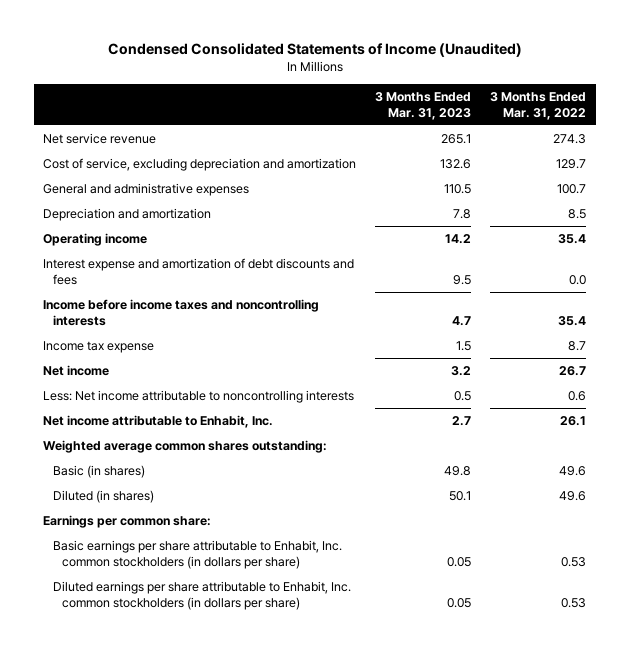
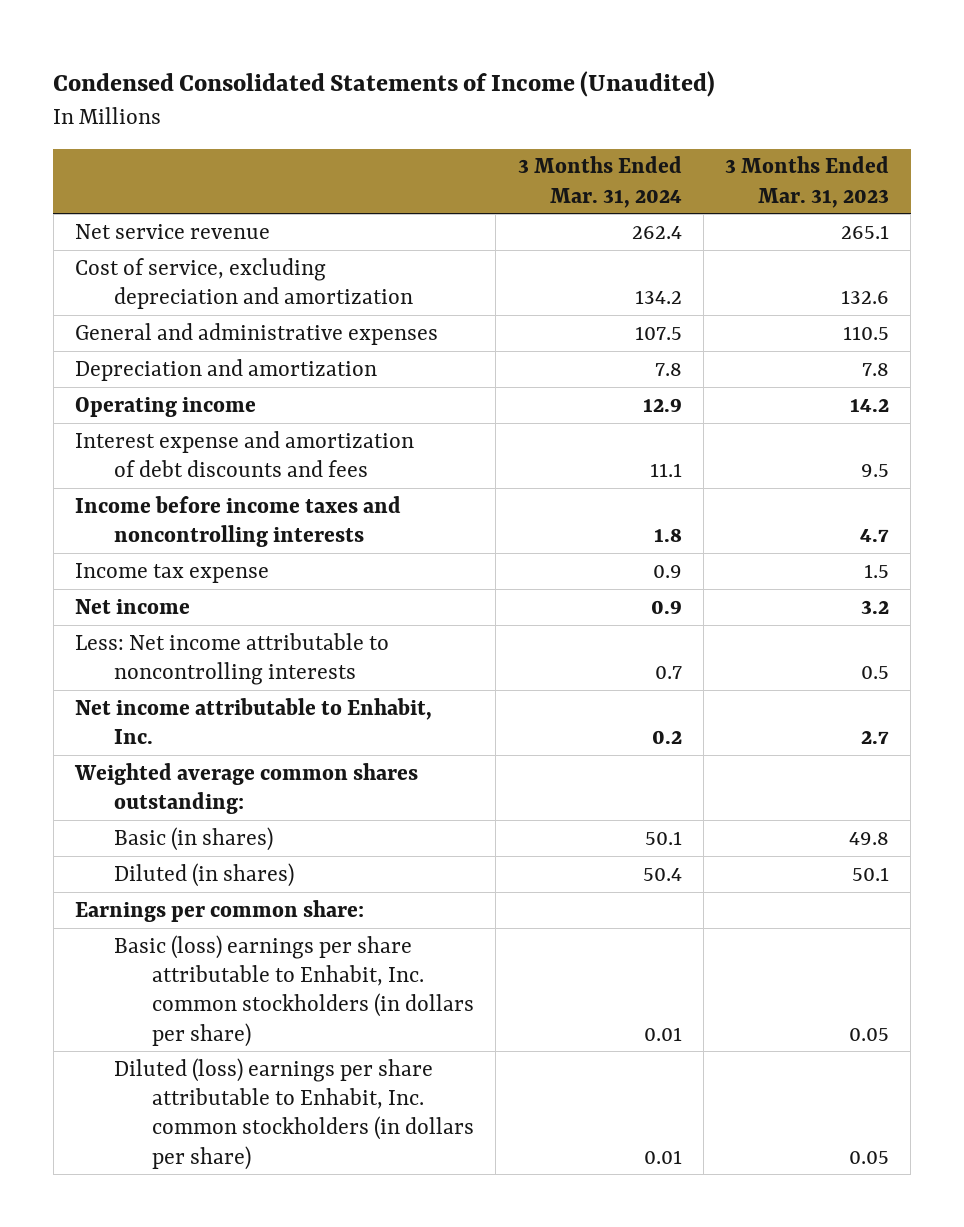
- | 3 Months Ended Mar. 31, 2023 | 3 Months Ended Mar. 31, 2022
+ | 3 Months Ended Mar. 31, 2024 | 3 Months Ended Mar. 31, 2023
- Basic earnings per share attributable to Enhabit, Inc. common stockholders (in dollars per share) | 0.05 | 0.53
- Diluted earnings per share attributable to Enhabit, Inc. common stockholders (in dollars per share) | 0.05 | 0.53
+ Basic (loss) earnings per share attributable to Enhabit, Inc. common stockholders (in dollars per share) | 0.01 | 0.05
+ Diluted (loss) earnings per share attributable to Enhabit, Inc. common stockholders (in dollars per share) | 0.01 | 0.05

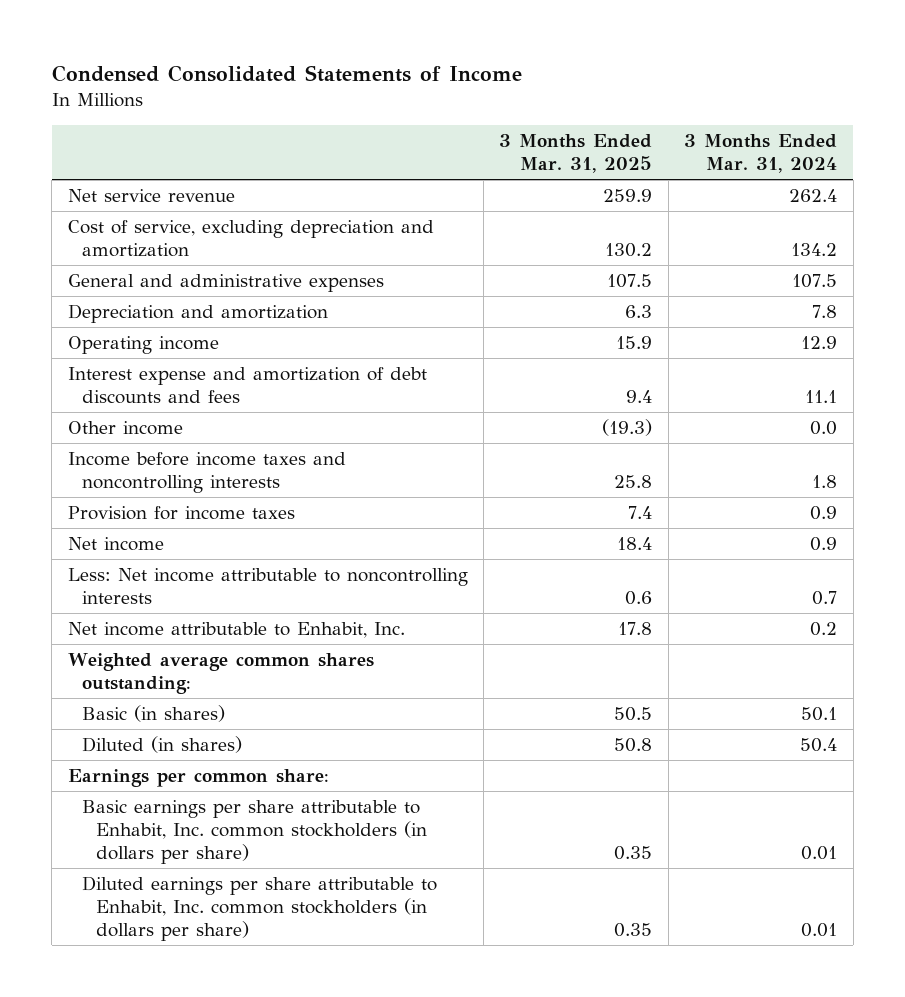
- Condensed Consolidated Statements of Income (Unaudited)
+ Condensed Consolidated Statements of Income
- | 3 Months Ended Mar. 31, 2024 | 3 Months Ended Mar. 31, 2023
+ | 3 Months Ended Mar. 31, 2025 | 3 Months Ended Mar. 31, 2024
+ Other income | (19.3) | 0.0
- Income tax expense | 0.9 | 1.5
+ Provision for income taxes | 7.4 | 0.9
- Basic (loss) earnings per share attributable to Enhabit, Inc. common stockholders (in dollars per share) | 0.01 | 0.05
- Diluted (loss) earnings per share attributable to Enhabit, Inc. common stockholders (in dollars per share) | 0.01 | 0.05
+ Basic earnings per share attributable to Enhabit, Inc. common stockholders (in dollars per share) | 0.35 | 0.01
+ Diluted earnings per share attributable to Enhabit, Inc. common stockholders (in dollars per share) | 0.35 | 0.01

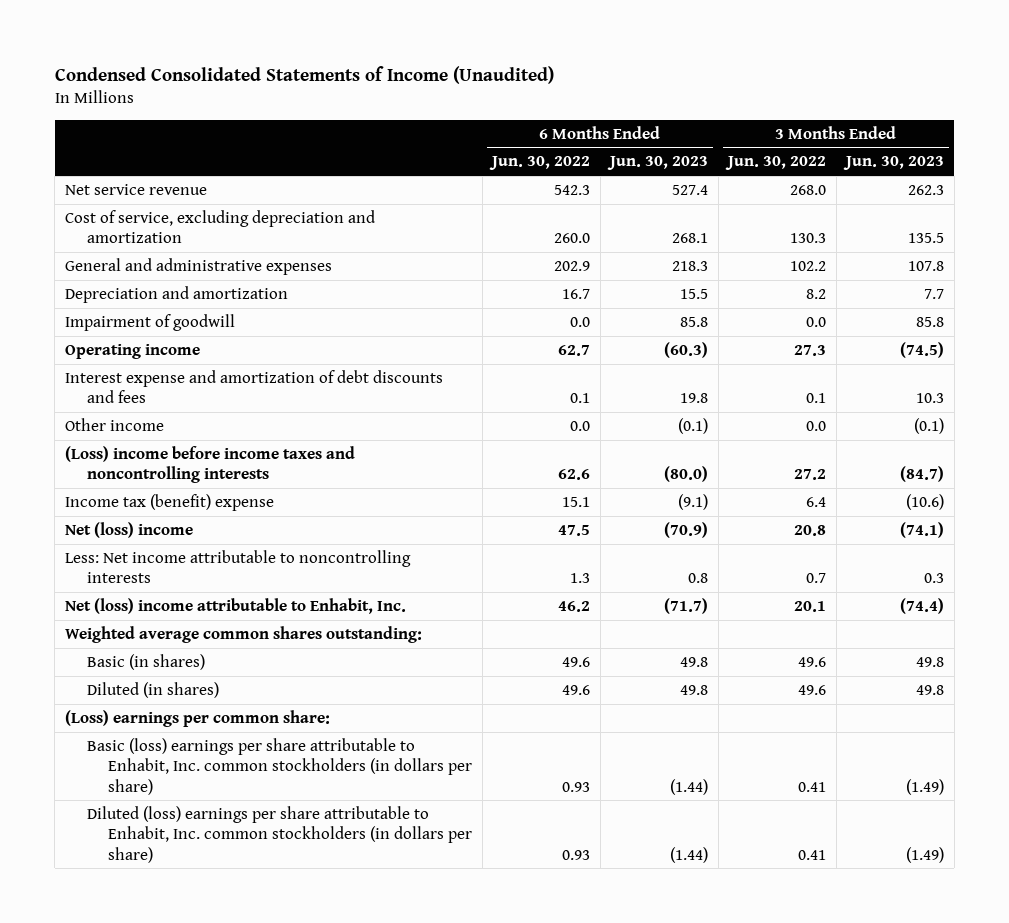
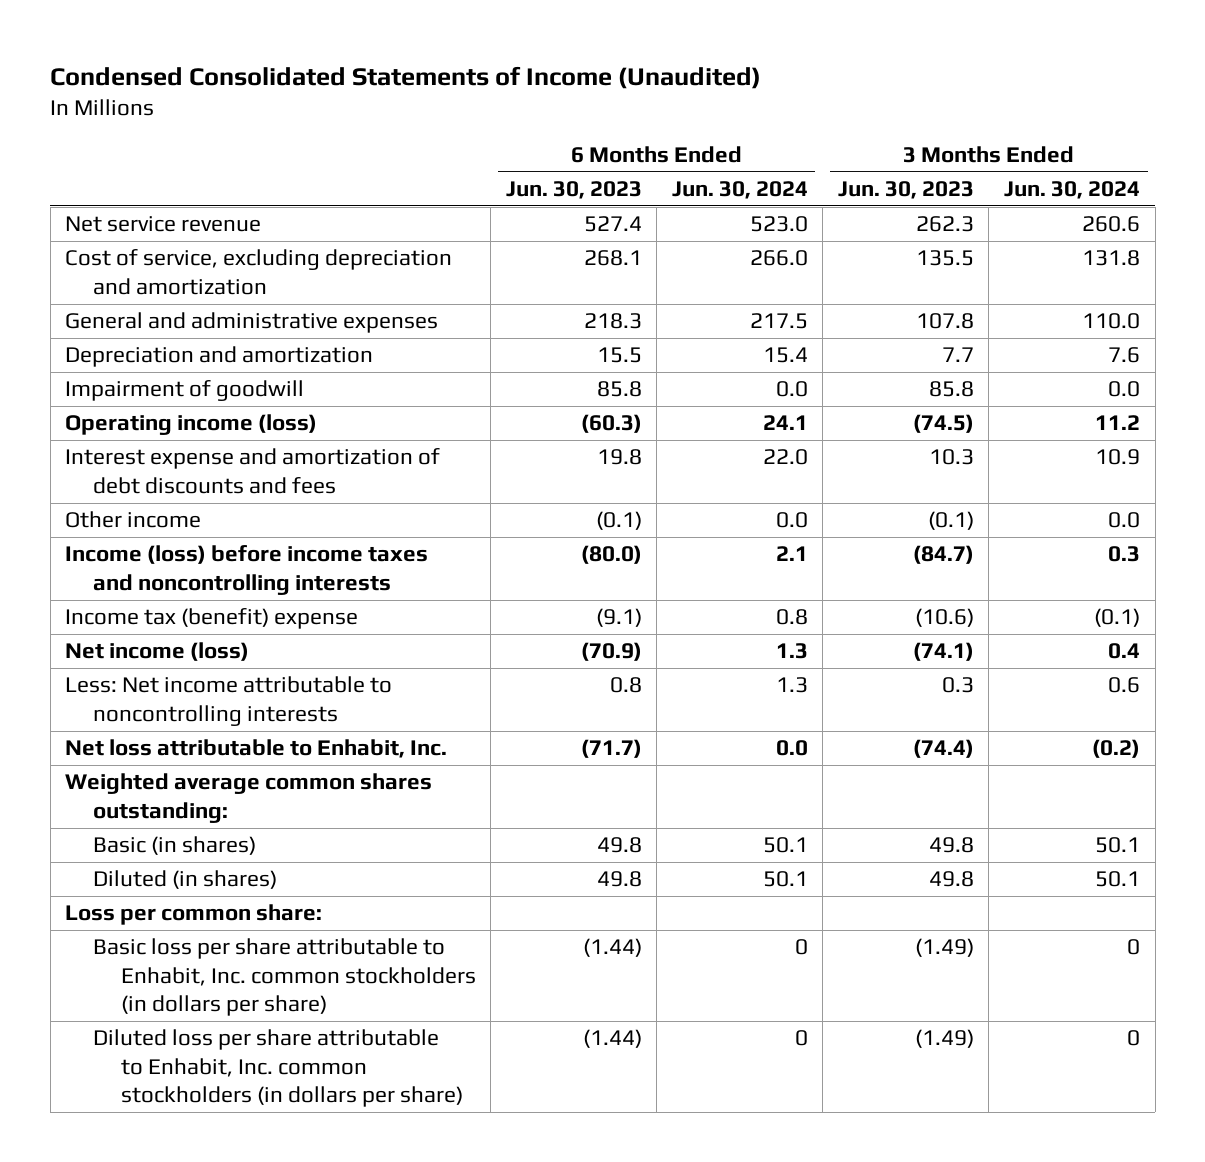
- | 6 Months Ended Jun. 30, 2022 | 6 Months Ended Jun. 30, 2023 | 3 Months Ended Jun. 30, 2022 | 3 Months Ended Jun. 30, 2023
+ | 6 Months Ended Jun. 30, 2023 | 6 Months Ended Jun. 30, 2024 | 3 Months Ended Jun. 30, 2023 | 3 Months Ended Jun. 30, 2024
- Operating income | 62.7 | (60.3) | 27.3 | (74.5)
+ Operating income (loss) | (60.3) | 24.1 | (74.5) | 11.2
- (Loss) income before income taxes and noncontrolling interests | 62.6 | (80.0) | 27.2 | (84.7)
+ Income (loss) before income taxes and noncontrolling interests | (80.0) | 2.1 | (84.7) | 0.3
- Net (loss) income | 47.5 | (70.9) | 20.8 | (74.1)
+ Net income (loss) | (70.9) | 1.3 | (74.1) | 0.4
- Net (loss) income attributable to Enhabit, Inc. | 46.2 | (71.7) | 20.1 | (74.4)
+ Net loss attributable to Enhabit, Inc. | (71.7) | 0.0 | (74.4) | (0.2)
- (Loss) earnings per common share:
- Basic (loss) earnings per share attributable to Enhabit, Inc. common stockholders (in dollars per share) | 0.93 | (1.44) | 0.41 | (1.49)
- Diluted (loss) earnings per share attributable to Enhabit, Inc. common stockholders (in dollars per share) | 0.93 | (1.44) | 0.41 | (1.49)
+ Loss per common share:
+ Basic loss per share attributable to Enhabit, Inc. common stockholders (in dollars per share) | (1.44) | 0 | (1.49) | 0
+ Diluted loss per share attributable to Enhabit, Inc. common stockholders (in dollars per share) | (1.44) | 0 | (1.49) | 0

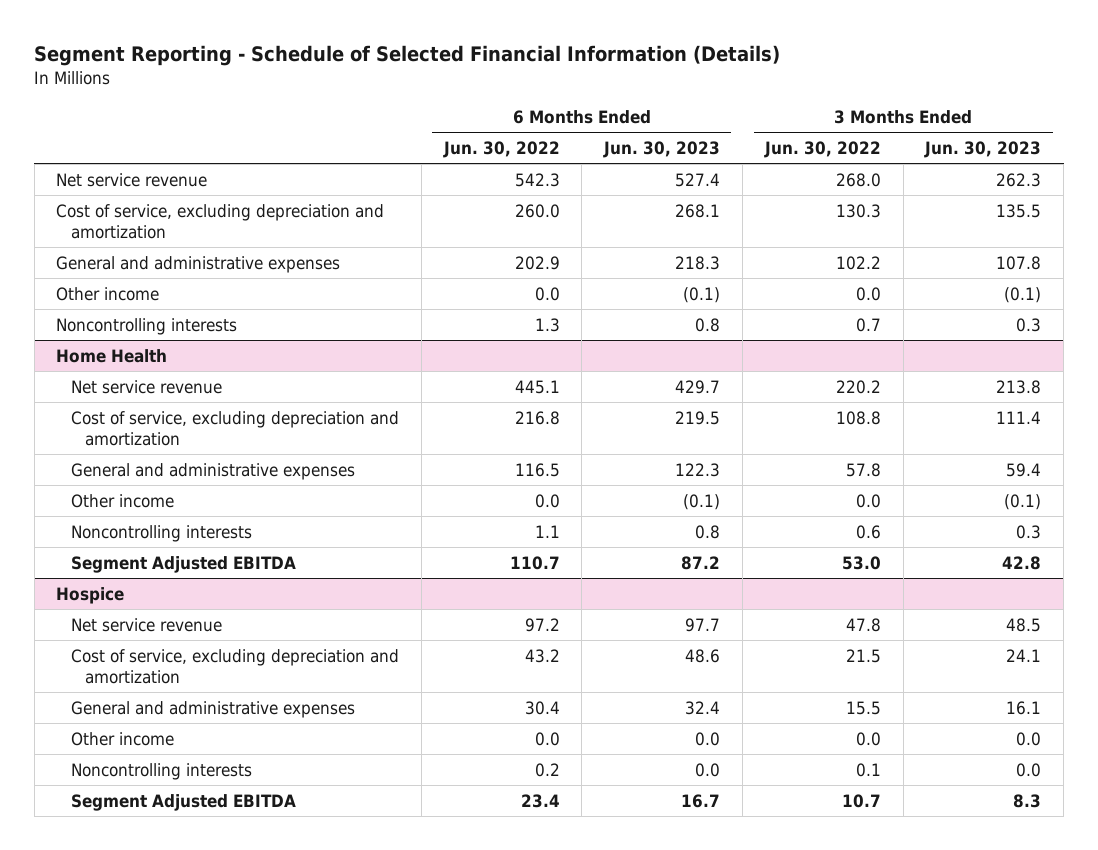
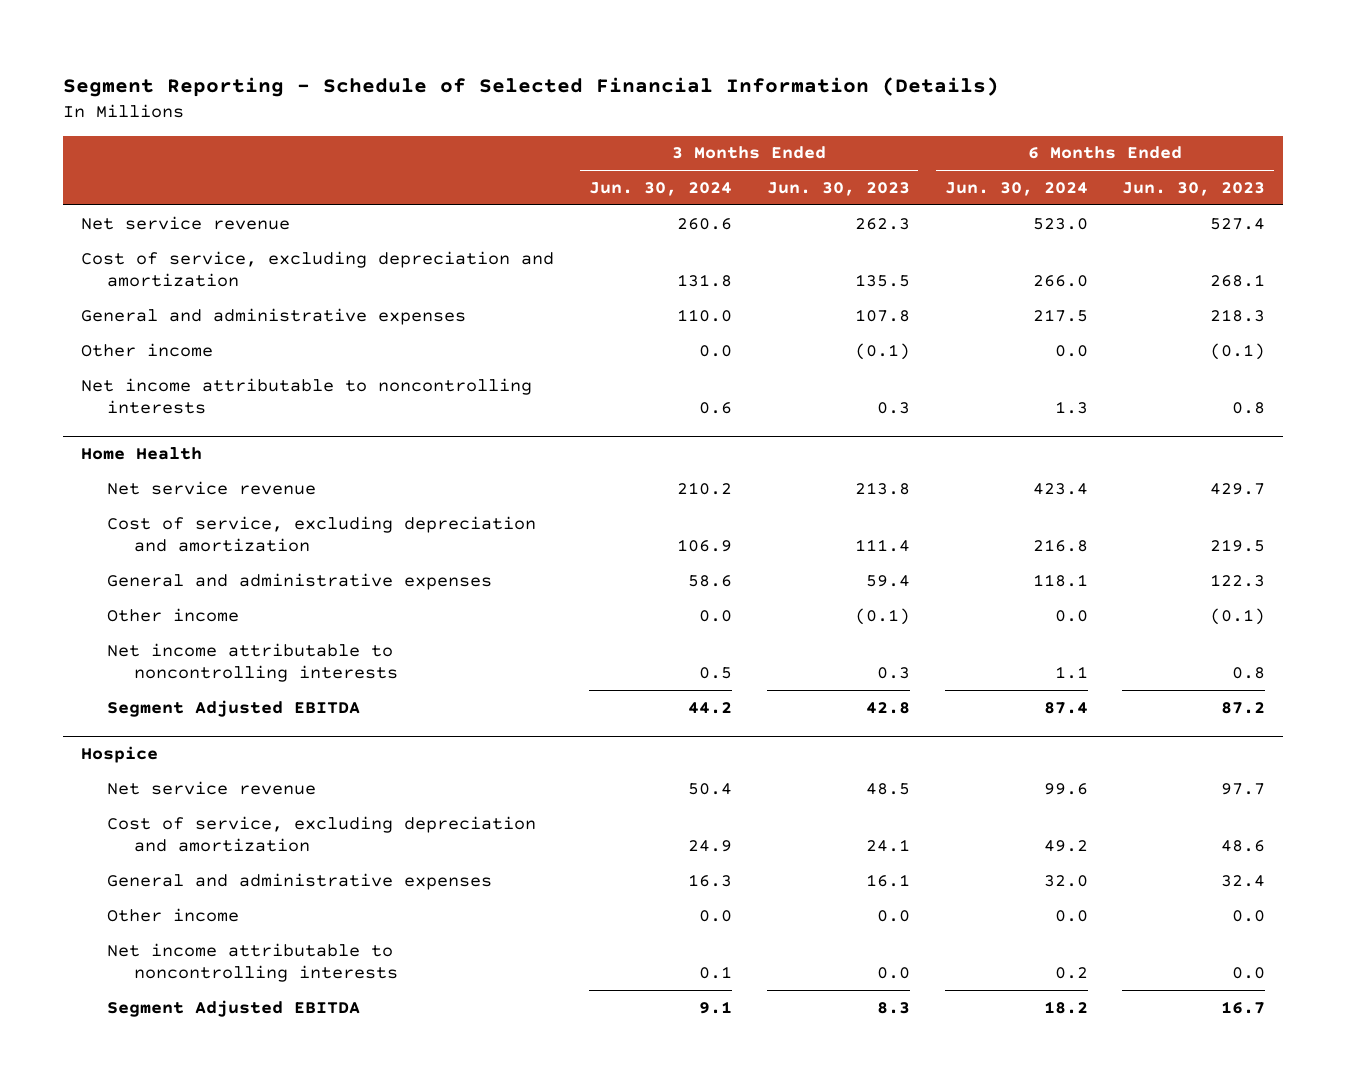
- | 6 Months Ended Jun. 30, 2022 | 6 Months Ended Jun. 30, 2023 | 3 Months Ended Jun. 30, 2022 | 3 Months Ended Jun. 30, 2023
+ | 3 Months Ended Jun. 30, 2024 | 3 Months Ended Jun. 30, 2023 | 6 Months Ended Jun. 30, 2024 | 6 Months Ended Jun. 30, 2023
- Noncontrolling interests | 1.3 | 0.8 | 0.7 | 0.3
+ Net income attributable to noncontrolling interests | 0.6 | 0.3 | 1.3 | 0.8
@ Home Health
- Noncontrolling interests | 1.1 | 0.8 | 0.6 | 0.3
+ Net income attributable to noncontrolling interests | 0.5 | 0.3 | 1.1 | 0.8
@ Hospice
- Noncontrolling interests | 0.2 | 0.0 | 0.1 | 0.0
+ Net income attributable to noncontrolling interests | 0.1 | 0.0 | 0.2 | 0.0

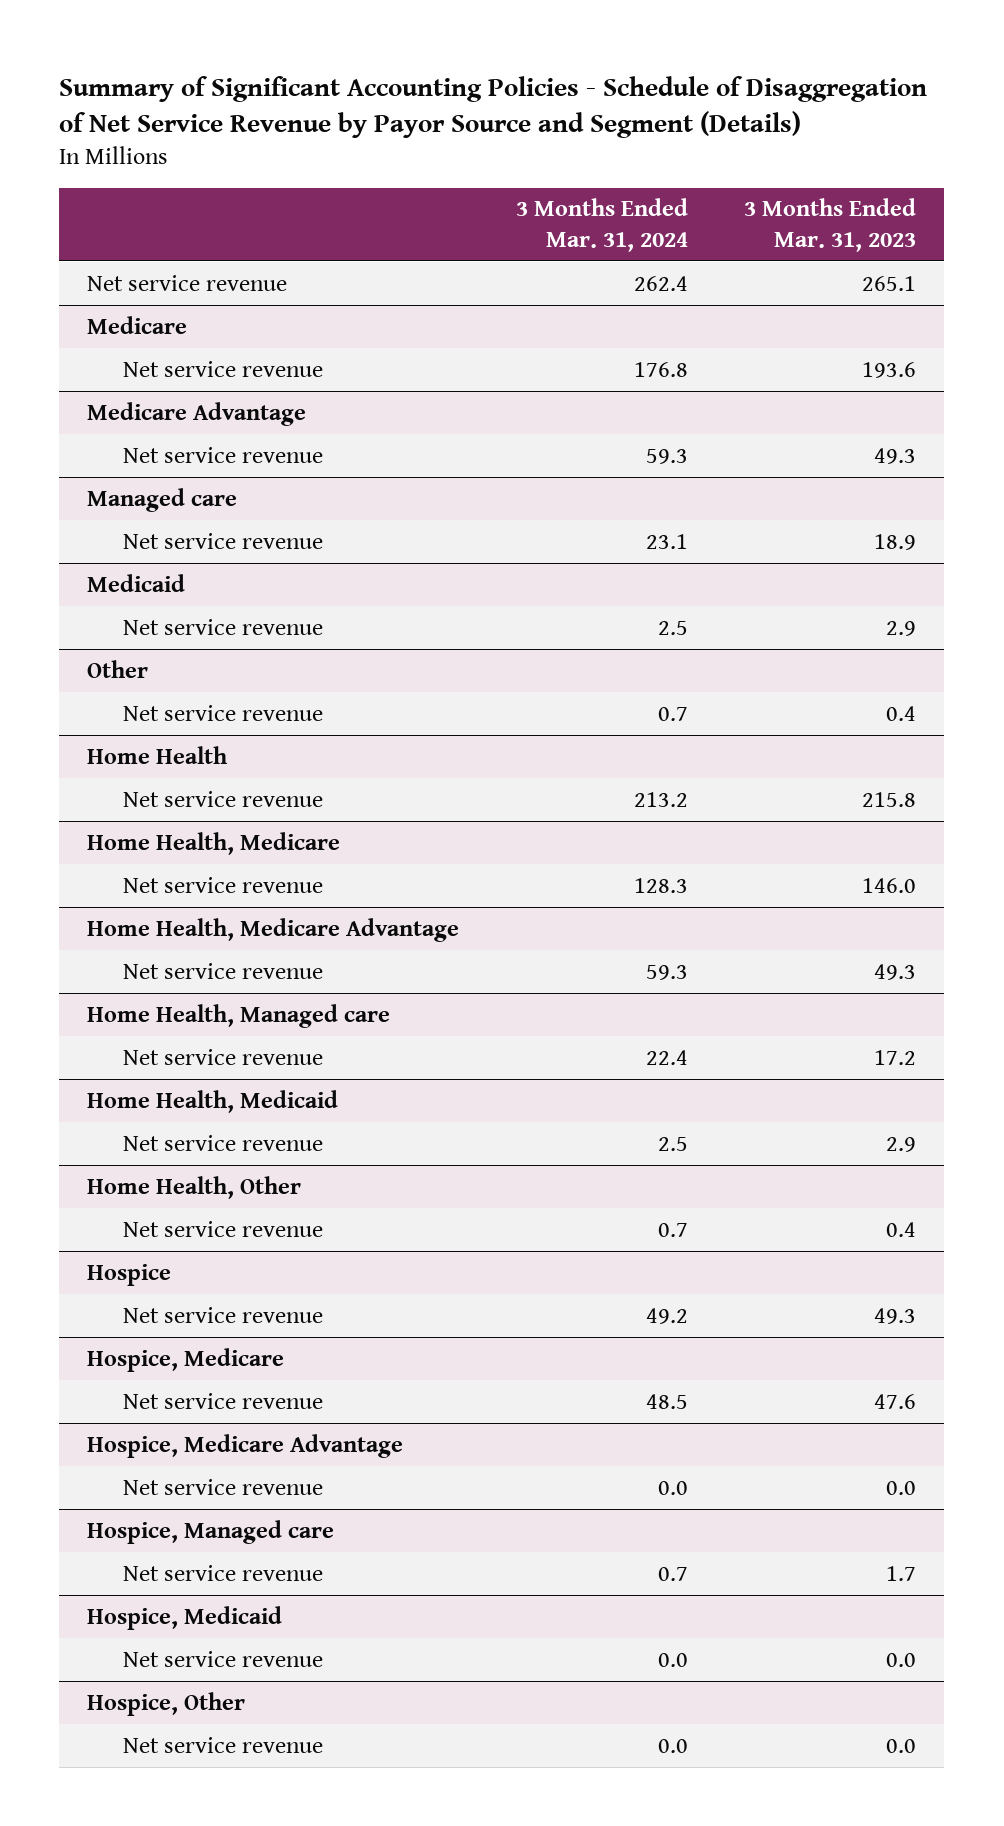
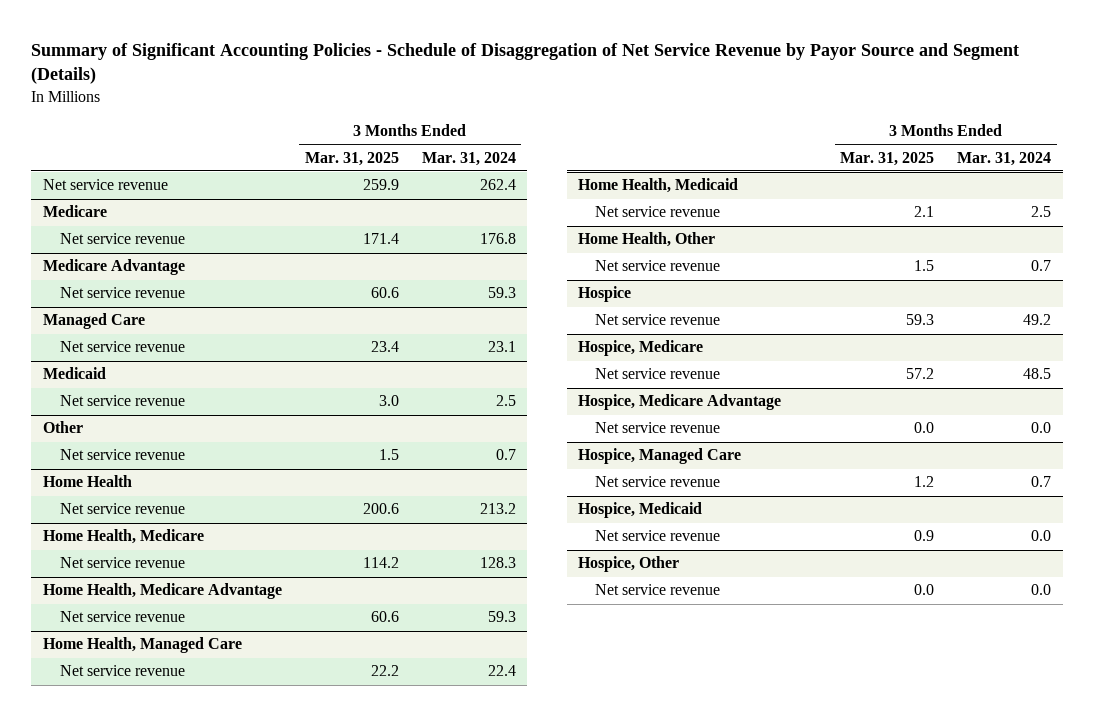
- | 3 Months Ended Mar. 31, 2024 | 3 Months Ended Mar. 31, 2023
+ | 3 Months Ended Mar. 31, 2025 | 3 Months Ended Mar. 31, 2024
- Managed care
+ Managed Care
- Home Health, Managed care
+ Home Health, Managed Care
- Hospice, Managed care
+ Hospice, Managed Care

